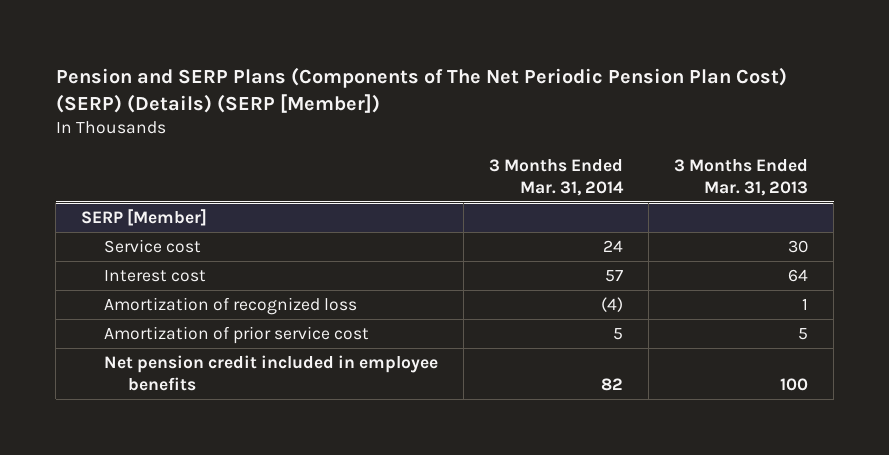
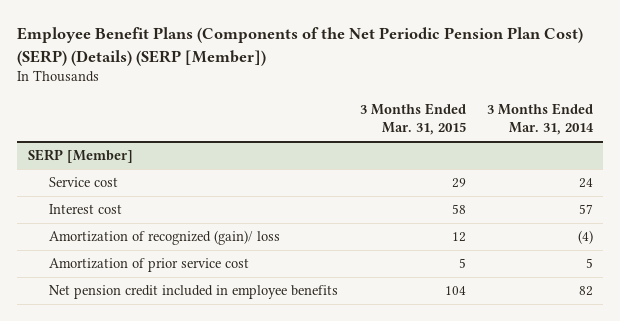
- Pension and SERP Plans (Components of The Net Periodic Pension Plan Cost) (SERP) (Details) (SERP [Member])
+ Employee Benefit Plans (Components of the Net Periodic Pension Plan Cost) (SERP) (Details) (SERP [Member])
- | 3 Months Ended Mar. 31, 2014 | 3 Months Ended Mar. 31, 2013
+ | 3 Months Ended Mar. 31, 2015 | 3 Months Ended Mar. 31, 2014
@ SERP [Member]
- Amortization of recognized loss | (4) | 1
+ Amortization of recognized (gain)/ loss | 12 | (4)

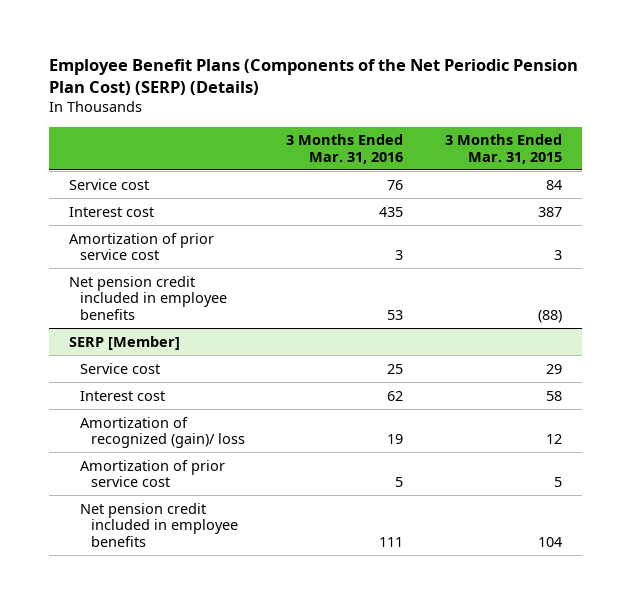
- Employee Benefit Plans (Components of the Net Periodic Pension Plan Cost) (SERP) (Details) (SERP [Member])
+ Employee Benefit Plans (Components of the Net Periodic Pension Plan Cost) (SERP) (Details)
- | 3 Months Ended Mar. 31, 2015 | 3 Months Ended Mar. 31, 2014
+ | 3 Months Ended Mar. 31, 2016 | 3 Months Ended Mar. 31, 2015
+ Service cost | 76 | 84
+ Interest cost | 435 | 387
+ Amortization of prior service cost | 3 | 3
+ Net pension credit included in employee benefits | 53 | (88)

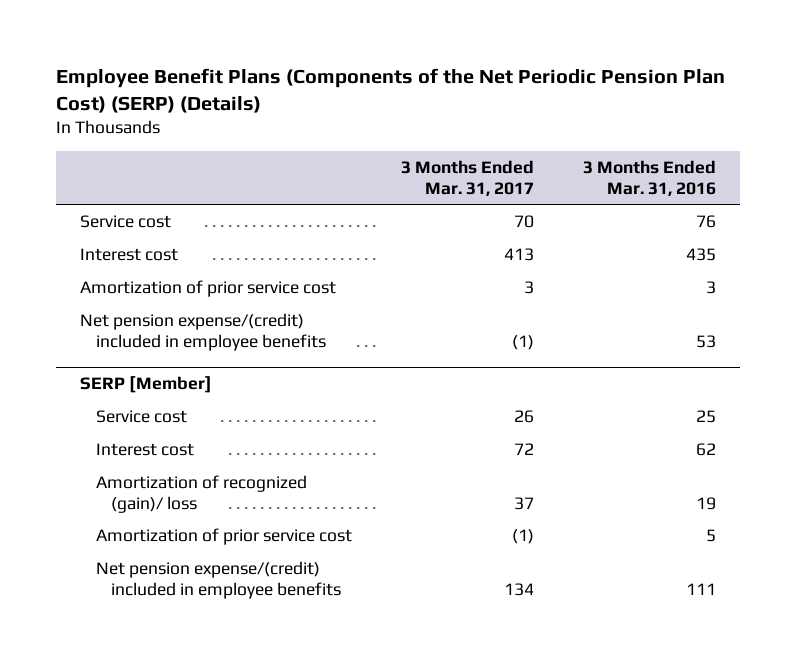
- | 3 Months Ended Mar. 31, 2016 | 3 Months Ended Mar. 31, 2015
+ | 3 Months Ended Mar. 31, 2017 | 3 Months Ended Mar. 31, 2016
- Net pension credit included in employee benefits | 53 | (88)
+ Net pension expense/(credit) included in employee benefits | (1) | 53
@ SERP [Member]
- Net pension credit included in employee benefits | 111 | 104
+ Net pension expense/(credit) included in employee benefits | 134 | 111

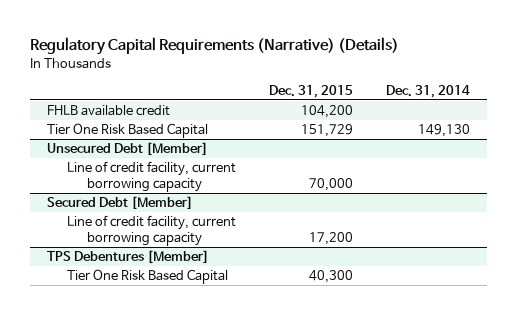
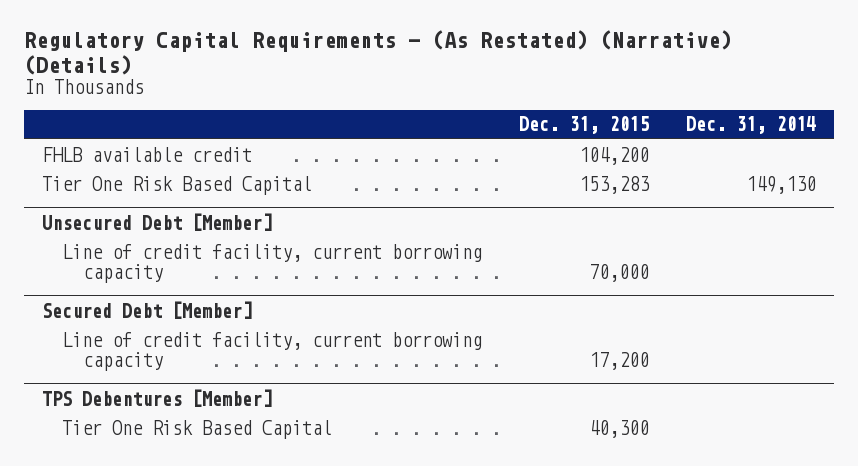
- Regulatory Capital Requirements (Narrative) (Details)
+ Regulatory Capital Requirements - (As Restated) (Narrative) (Details)
- Tier One Risk Based Capital | 151,729 | 149,130
+ Tier One Risk Based Capital | 153,283 | 149,130

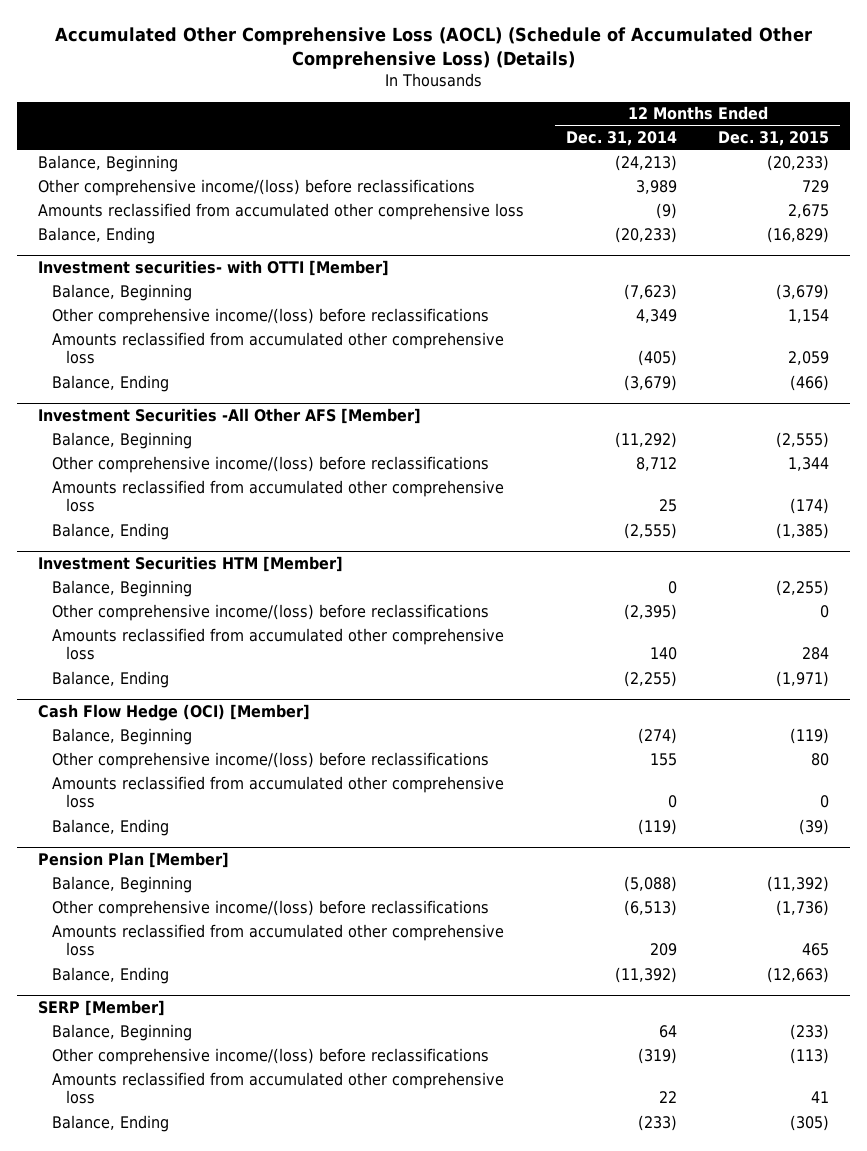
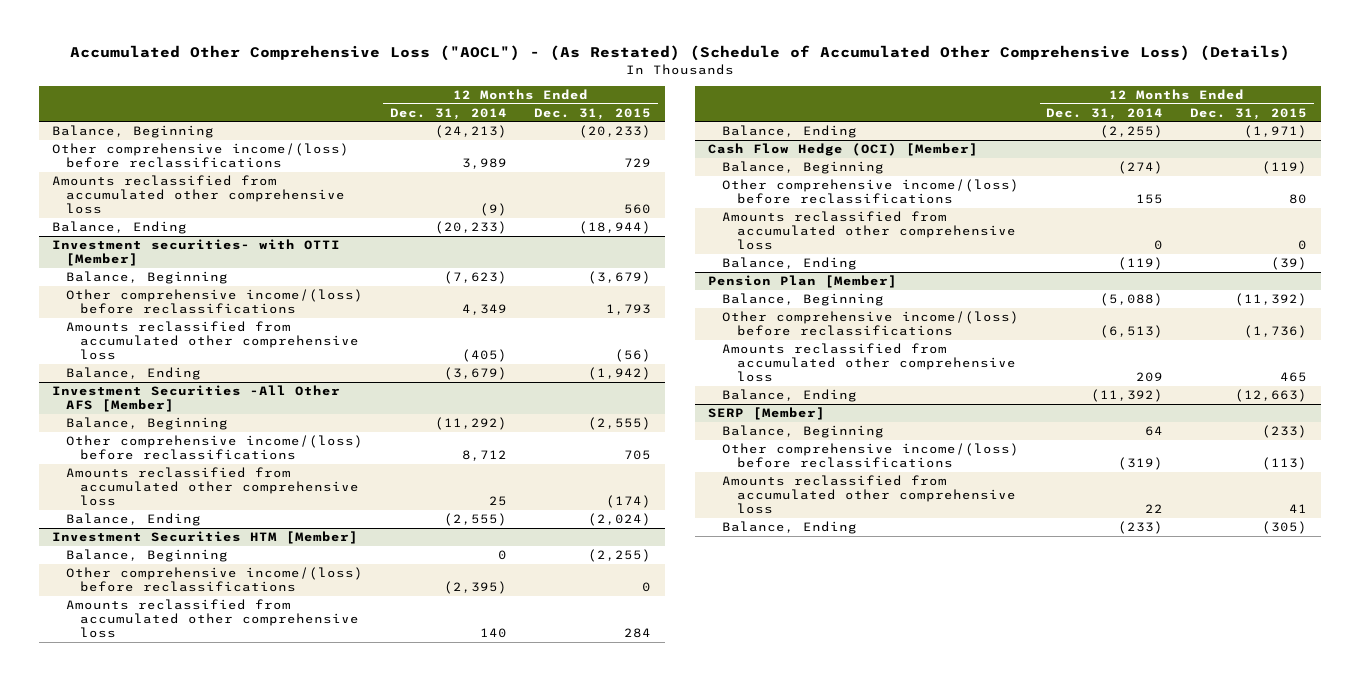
- Accumulated Other Comprehensive Loss (AOCL) (Schedule of Accumulated Other Comprehensive Loss) (Details)
+ Accumulated Other Comprehensive Loss ("AOCL") - (As Restated) (Schedule of Accumulated Other Comprehensive Loss) (Details)
- Amounts reclassified from accumulated other comprehensive loss | (9) | 2,675
- Balance, Ending | (20,233) | (16,829)
+ Amounts reclassified from accumulated other comprehensive loss | (9) | 560
+ Balance, Ending | (20,233) | (18,944)
@ Investment securities- with OTTI [Member]
- Other comprehensive income/(loss) before reclassifications | 4,349 | 1,154
- Amounts reclassified from accumulated other comprehensive loss | (405) | 2,059
- Balance, Ending | (3,679) | (466)
+ Other comprehensive income/(loss) before reclassifications | 4,349 | 1,793
+ Amounts reclassified from accumulated other comprehensive loss | (405) | (56)
+ Balance, Ending | (3,679) | (1,942)
@ Investment Securities -All Other AFS [Member]
- Other comprehensive income/(loss) before reclassifications | 8,712 | 1,344
+ Other comprehensive income/(loss) before reclassifications | 8,712 | 705
- Balance, Ending | (2,555) | (1,385)
+ Balance, Ending | (2,555) | (2,024)

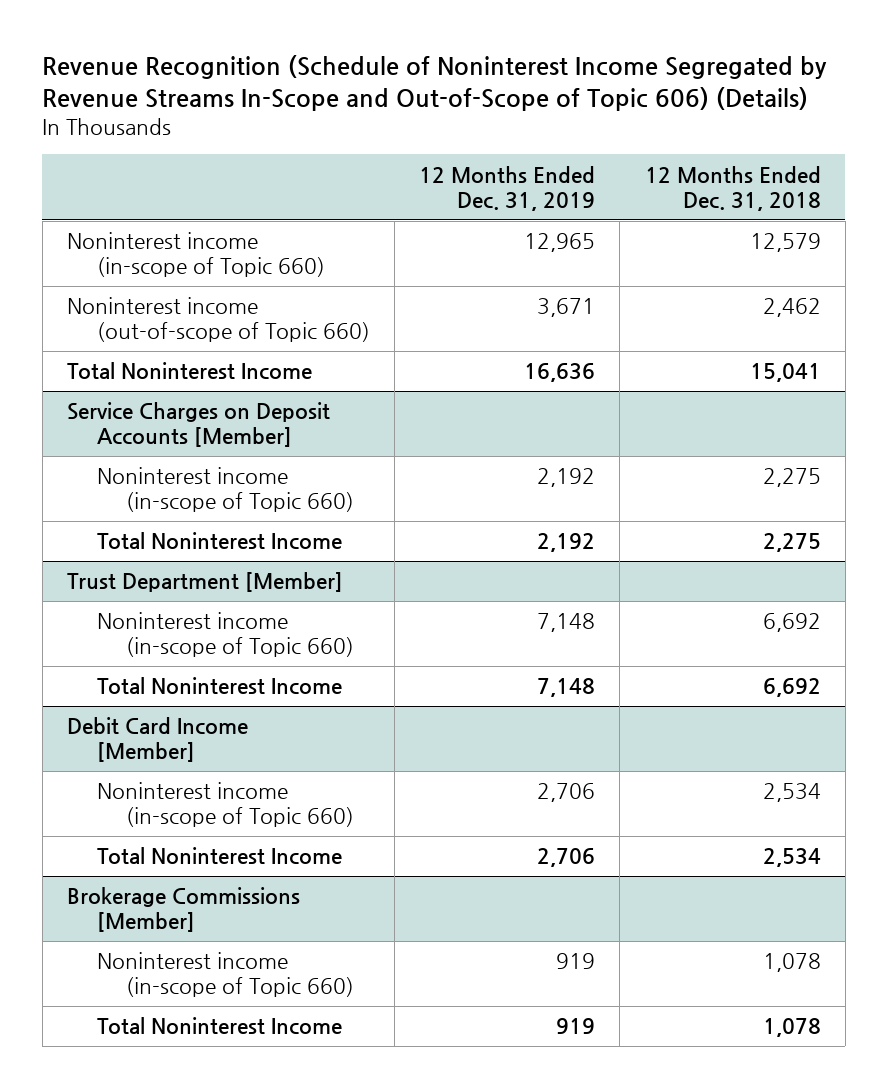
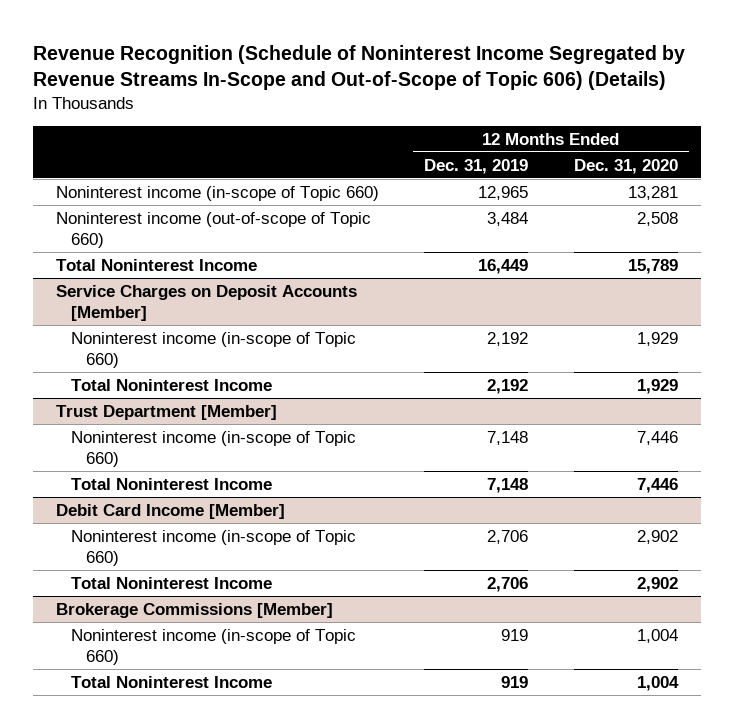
- | 12 Months Ended Dec. 31, 2019 | 12 Months Ended Dec. 31, 2018
+ | 12 Months Ended Dec. 31, 2019 | 12 Months Ended Dec. 31, 2020
- Noninterest income (out-of-scope of Topic 660) | 3,671 | 2,462
- Total Noninterest Income | 16,636 | 15,041
+ Noninterest income (out-of-scope of Topic 660) | 3,484 | 2,508
+ Total Noninterest Income | 16,449 | 15,789

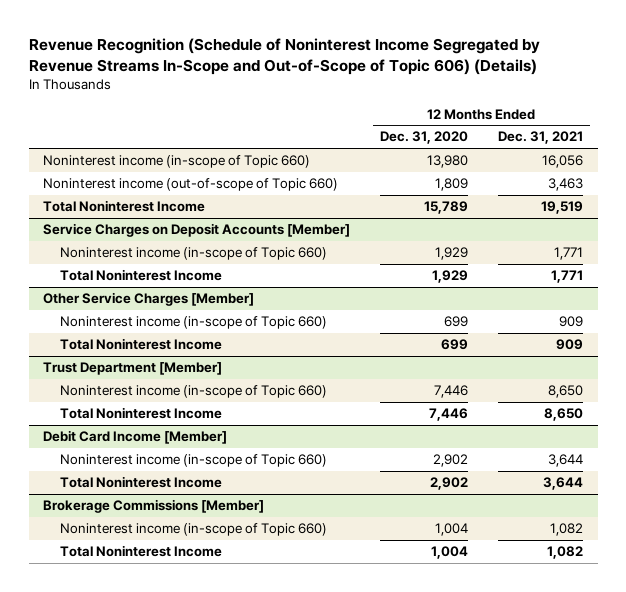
- | 12 Months Ended Dec. 31, 2019 | 12 Months Ended Dec. 31, 2020
+ | 12 Months Ended Dec. 31, 2020 | 12 Months Ended Dec. 31, 2021
- Noninterest income (in-scope of Topic 660) | 12,965 | 13,281
- Noninterest income (out-of-scope of Topic 660) | 3,484 | 2,508
+ Noninterest income (in-scope of Topic 660) | 13,980 | 16,056
+ Noninterest income (out-of-scope of Topic 660) | 1,809 | 3,463
+ Other Service Charges [Member]
+ Noninterest income (in-scope of Topic 660) | 699 | 909
+ Total Noninterest Income | 699 | 909

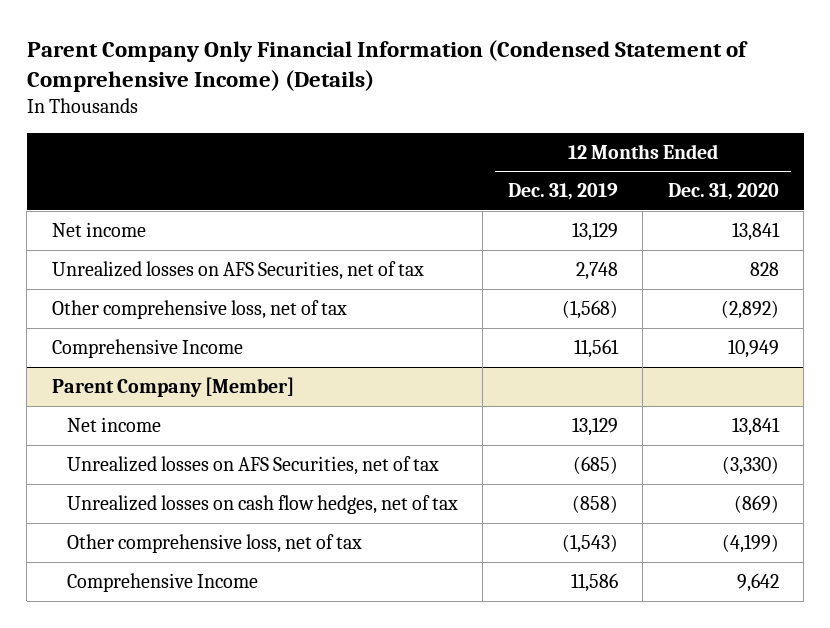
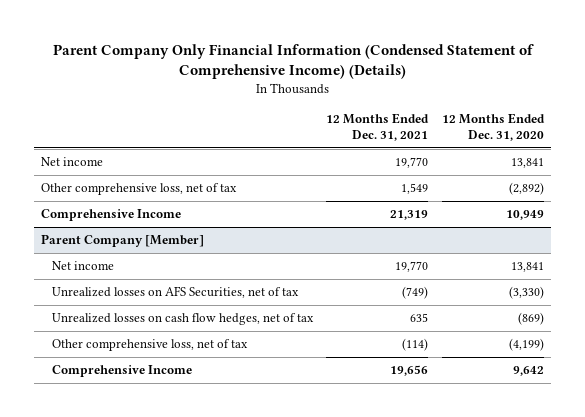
- | 12 Months Ended Dec. 31, 2019 | 12 Months Ended Dec. 31, 2020
+ | 12 Months Ended Dec. 31, 2021 | 12 Months Ended Dec. 31, 2020
- Unrealized losses on AFS Securities, net of tax | 2,748 | 828

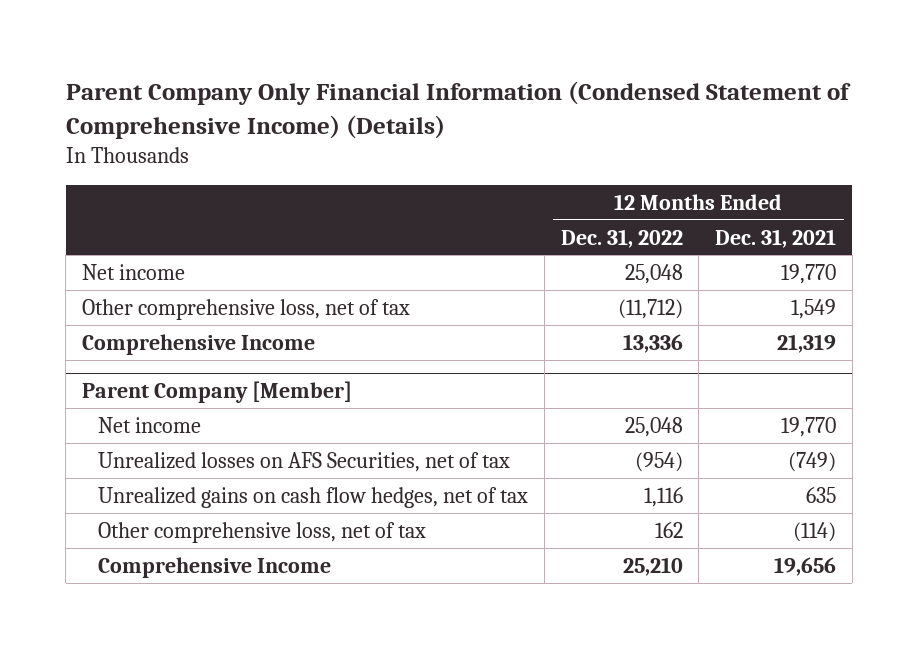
- | 12 Months Ended Dec. 31, 2021 | 12 Months Ended Dec. 31, 2020
+ | 12 Months Ended Dec. 31, 2022 | 12 Months Ended Dec. 31, 2021
@ Parent Company [Member]
- Unrealized losses on cash flow hedges, net of tax | 635 | (869)
+ Unrealized gains on cash flow hedges, net of tax | 1,116 | 635

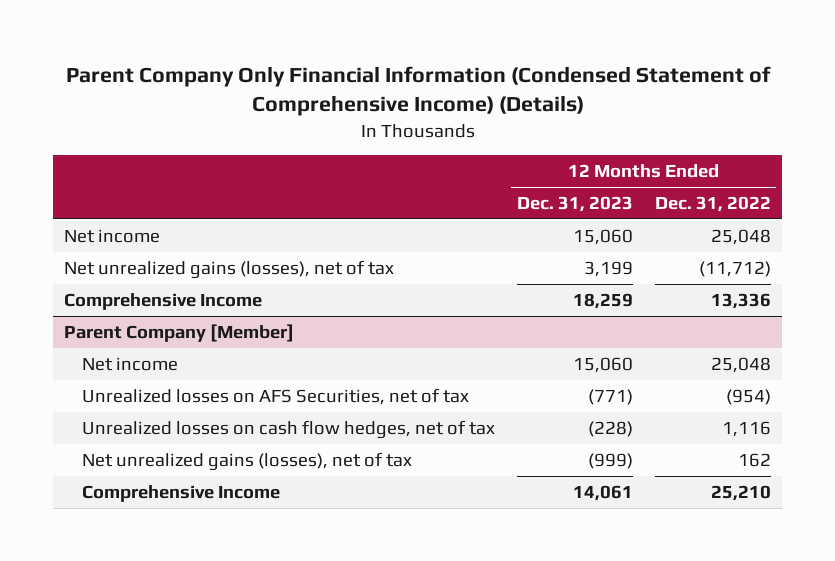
- | 12 Months Ended Dec. 31, 2022 | 12 Months Ended Dec. 31, 2021
+ | 12 Months Ended Dec. 31, 2023 | 12 Months Ended Dec. 31, 2022
- Other comprehensive loss, net of tax | (11,712) | 1,549
+ Net unrealized gains (losses), net of tax | 3,199 | (11,712)
@ Parent Company [Member]
- Unrealized gains on cash flow hedges, net of tax | 1,116 | 635
- Other comprehensive loss, net of tax | 162 | (114)
+ Unrealized losses on cash flow hedges, net of tax | (228) | 1,116
+ Net unrealized gains (losses), net of tax | (999) | 162

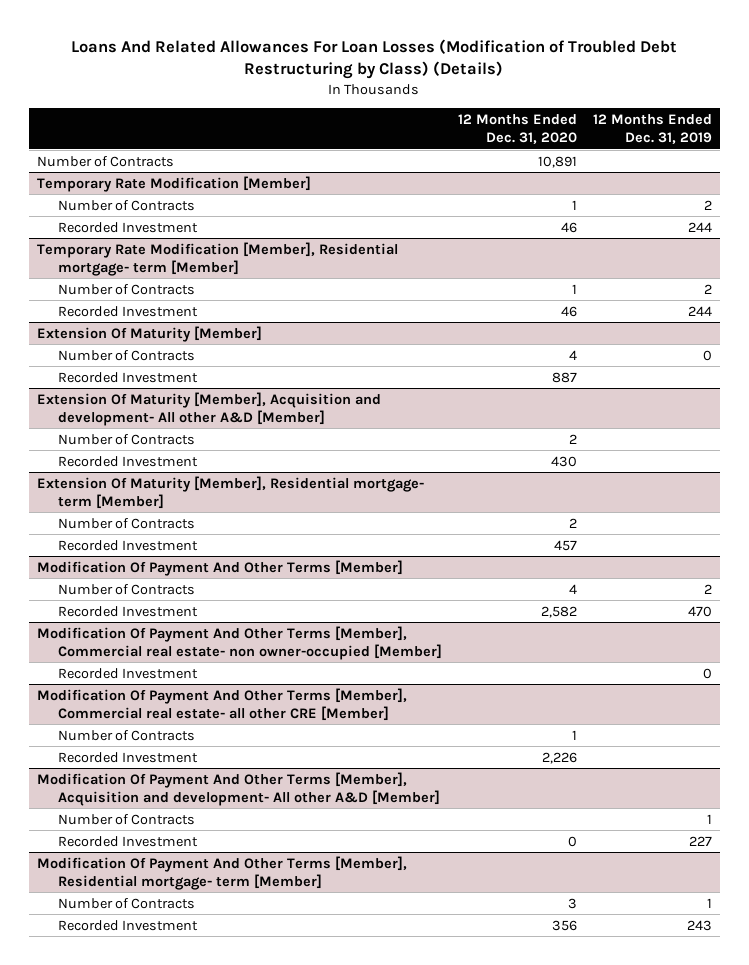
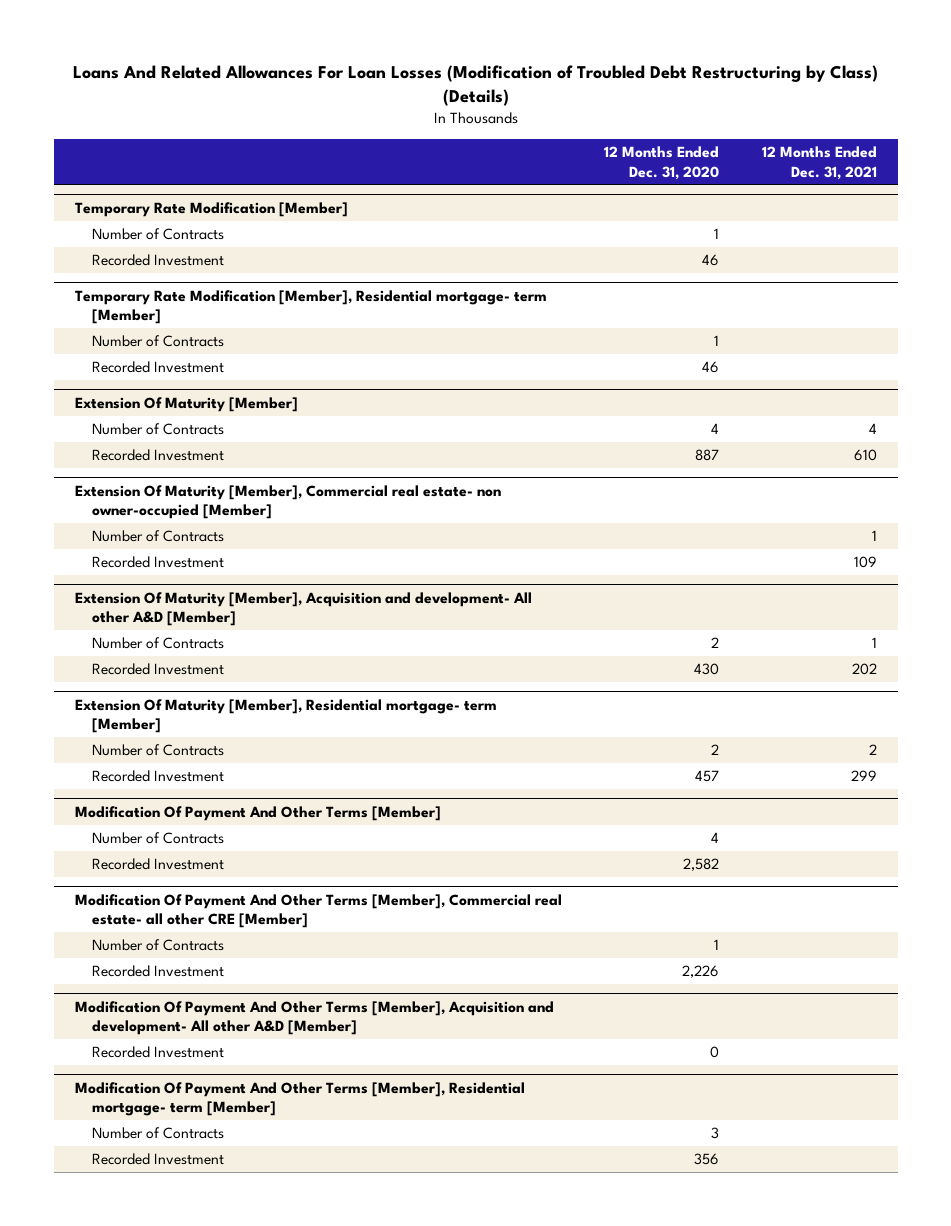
- | 12 Months Ended Dec. 31, 2020 | 12 Months Ended Dec. 31, 2019
+ | 12 Months Ended Dec. 31, 2020 | 12 Months Ended Dec. 31, 2021
- Number of Contracts | 10,891 |
+ Extension Of Maturity [Member], Commercial real estate- non owner-occupied [Member]
+ Number of Contracts | | 1
+ Recorded Investment | | 109
- Modification Of Payment And Other Terms [Member], Commercial real estate- non owner-occupied [Member]
- Recorded Investment | | 0
@ Modification Of Payment And Other Terms [Member], Acquisition and development- All other A&D [Member]
- Number of Contracts | | 1

